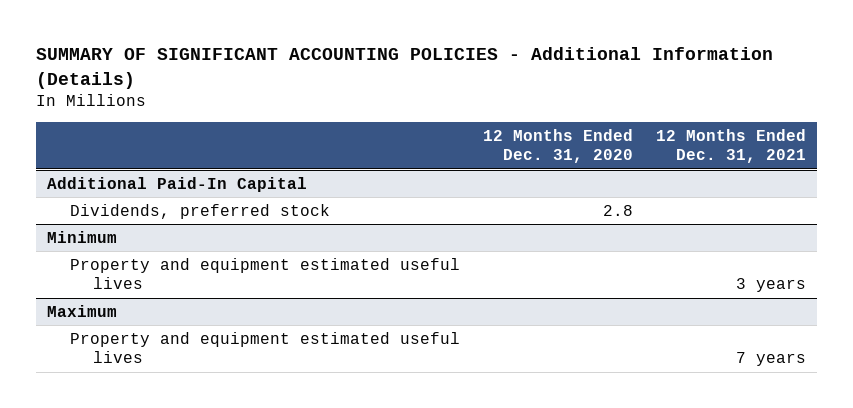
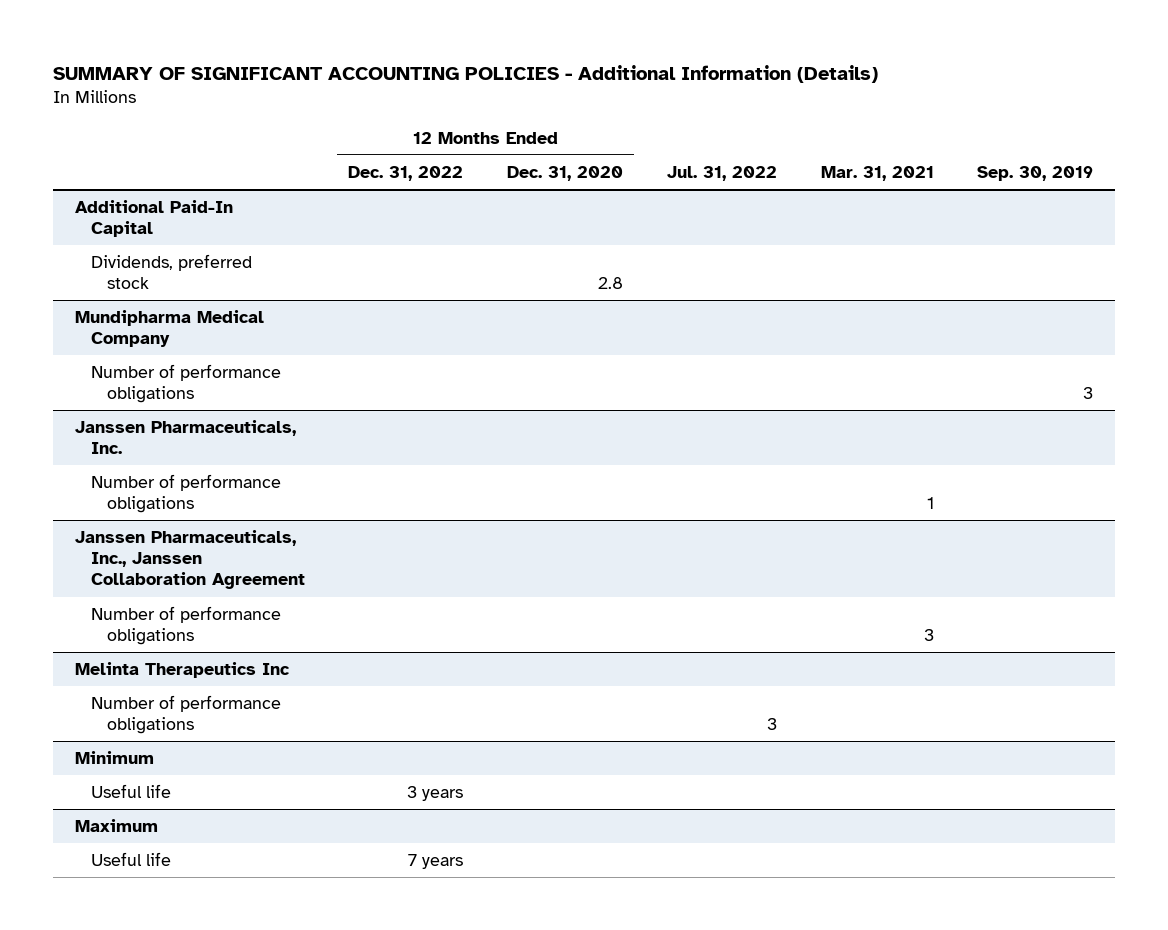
- | 12 Months Ended Dec. 31, 2020 | 12 Months Ended Dec. 31, 2021
+ | 12 Months Ended Dec. 31, 2022 | 12 Months Ended Dec. 31, 2020 | Jul. 31, 2022 | Mar. 31, 2021 | Sep. 30, 2019
+ Mundipharma Medical Company
+ Number of performance obligations | | | | | 3
+ Janssen Pharmaceuticals, Inc.
+ Number of performance obligations | | | | 1 |
+ Janssen Pharmaceuticals, Inc., Janssen Collaboration Agreement
+ Number of performance obligations | | | | 3 |
+ Melinta Therapeutics Inc
+ Number of performance obligations | | | 3 | |
@ Minimum
- Property and equipment estimated useful lives | | 3 years
+ Useful life | 3 years | | | |
@ Maximum
- Property and equipment estimated useful lives | | 7 years
+ Useful life | 7 years | | | |

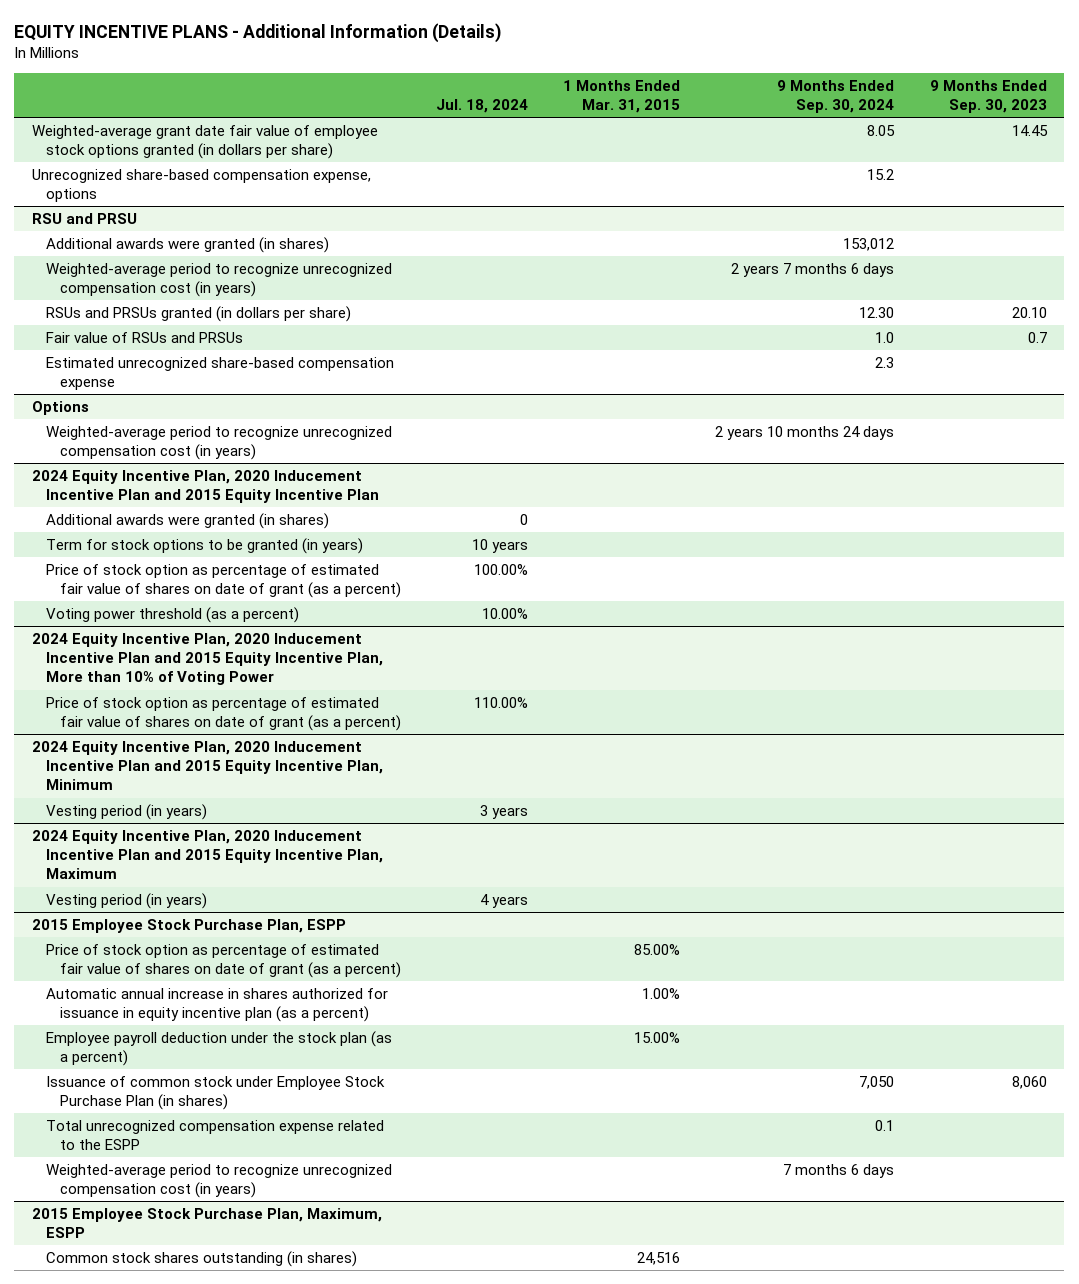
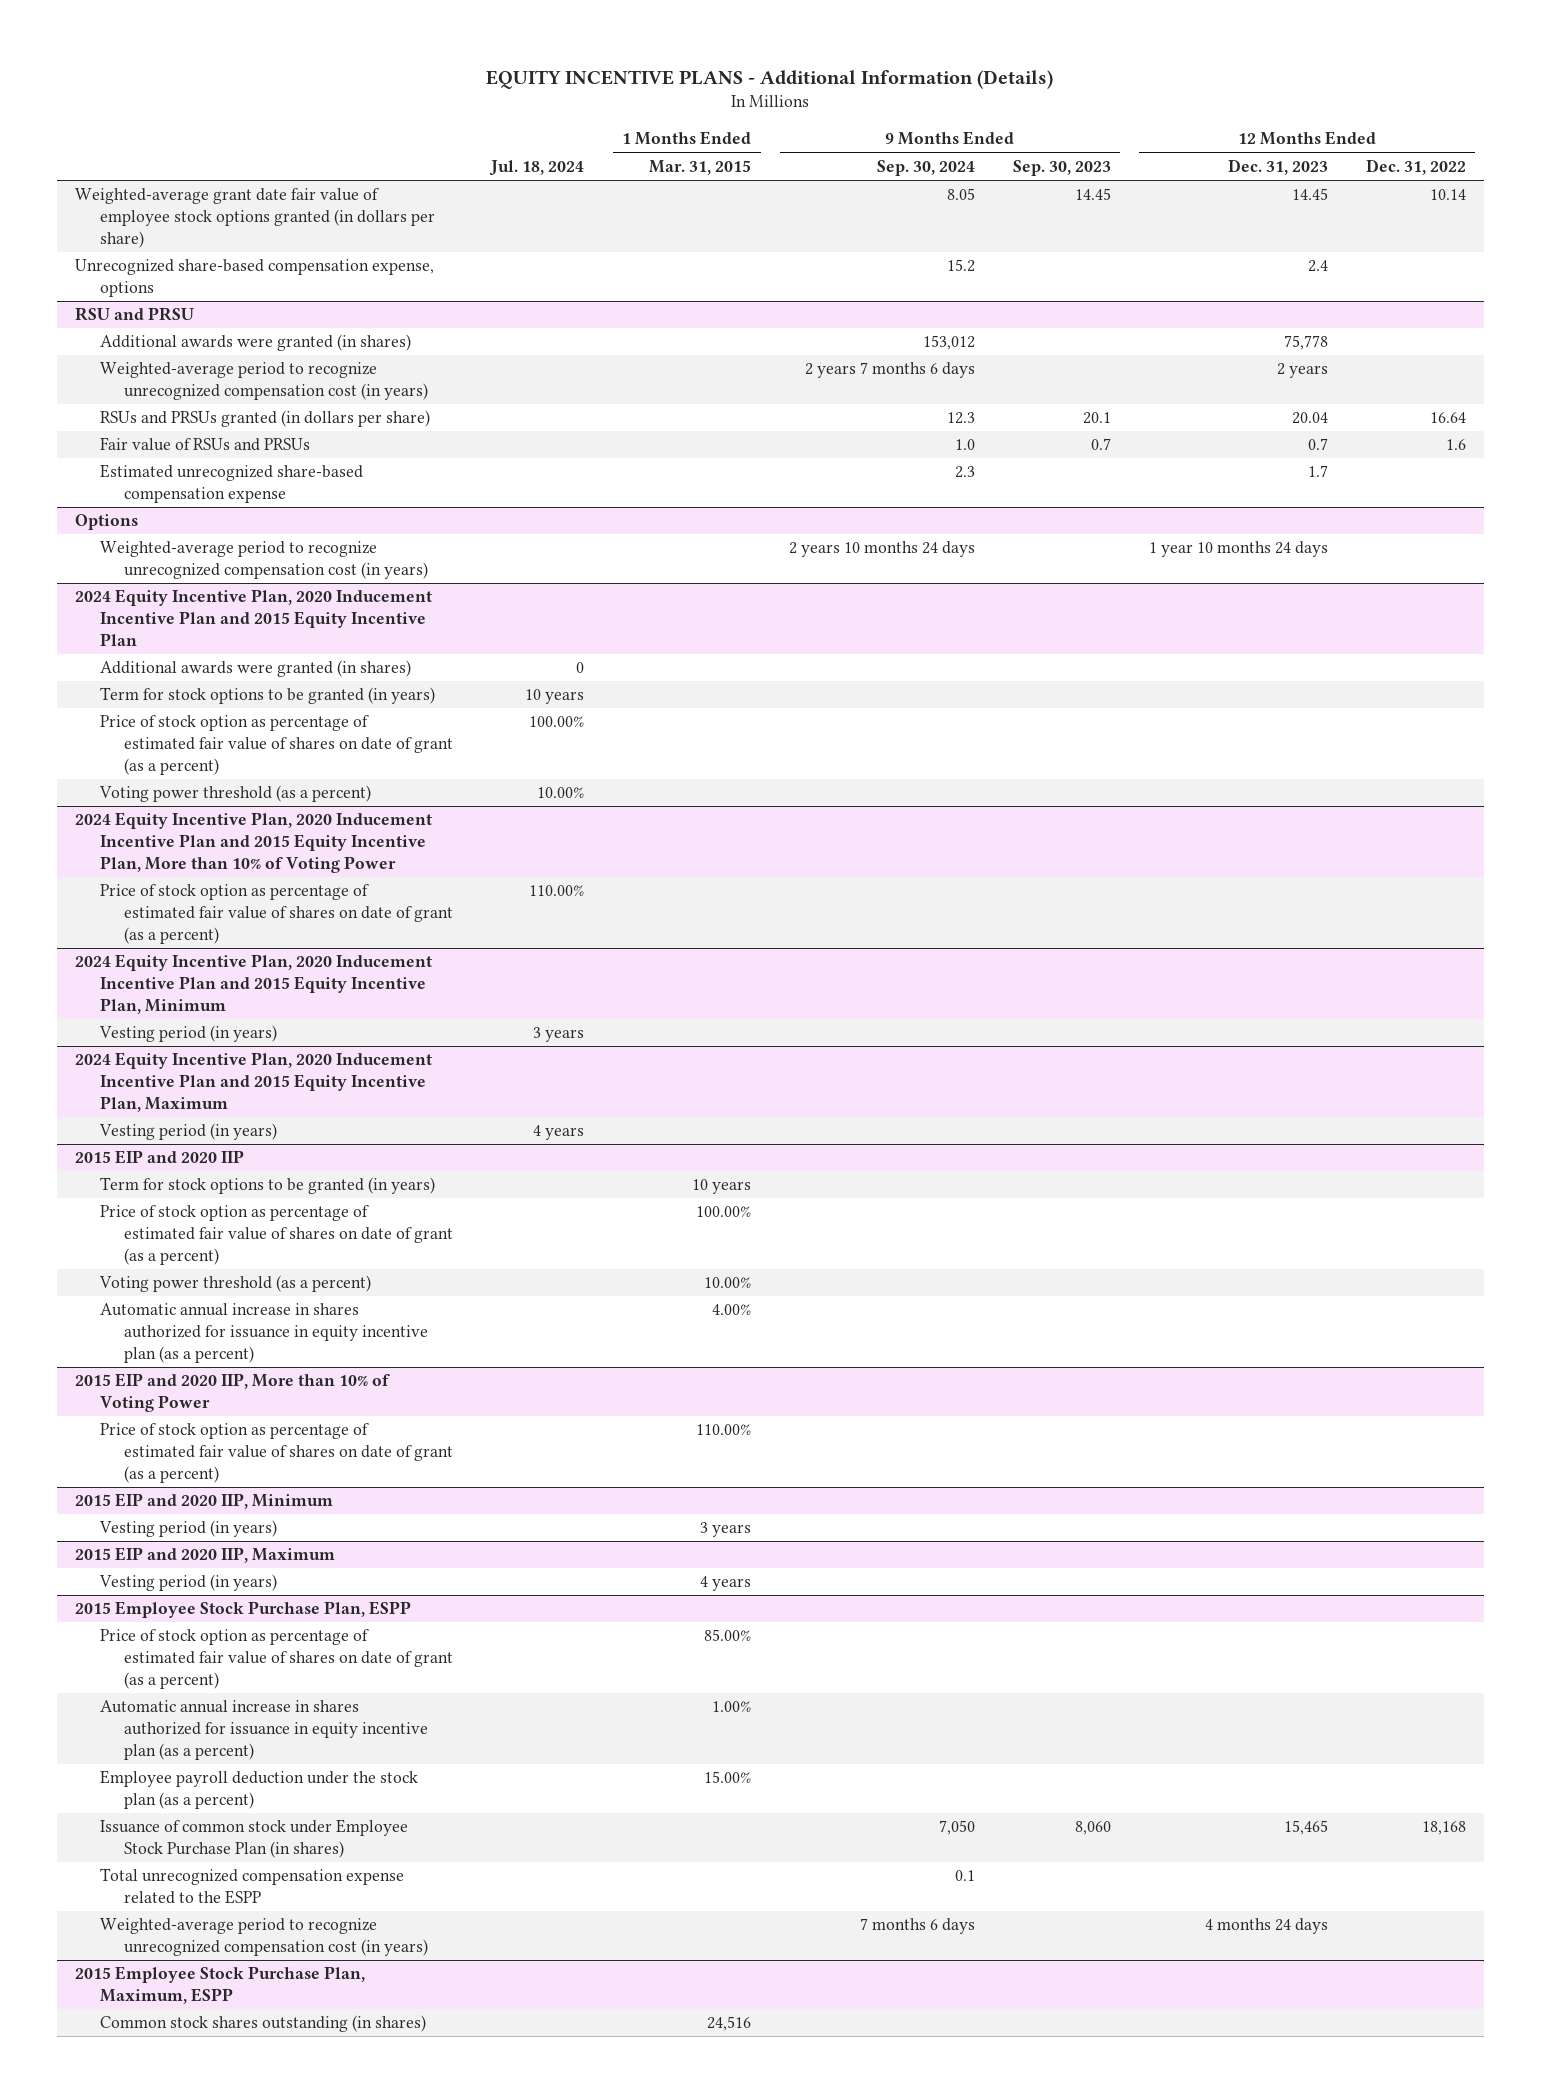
- | Jul. 18, 2024 | 1 Months Ended Mar. 31, 2015 | 9 Months Ended Sep. 30, 2024 | 9 Months Ended Sep. 30, 2023
+ | Jul. 18, 2024 | 1 Months Ended Mar. 31, 2015 | 9 Months Ended Sep. 30, 2024 | 9 Months Ended Sep. 30, 2023 | 12 Months Ended Dec. 31, 2023 | 12 Months Ended Dec. 31, 2022
@ RSU and PRSU
- RSUs and PRSUs granted (in dollars per share) | | | 12.30 | 20.10
+ RSUs and PRSUs granted (in dollars per share) | | | 12.3 | 20.1 | 20.04 | 16.64
+ 2015 EIP and 2020 IIP
+ Term for stock options to be granted (in years) | | 10 years | | | |
+ Price of stock option as percentage of estimated fair value of shares on date of grant (as a percent) | | 100.00% | | | |
+ Voting power threshold (as a percent) | | 10.00% | | | |
+ Automatic annual increase in shares authorized for issuance in equity incentive plan (as a percent) | | 4.00% | | | |
+ 2015 EIP and 2020 IIP, More than 10% of Voting Power
+ Price of stock option as percentage of estimated fair value of shares on date of grant (as a percent) | | 110.00% | | | |
+ 2015 EIP and 2020 IIP, Minimum
+ Vesting period (in years) | | 3 years | | | |
+ 2015 EIP and 2020 IIP, Maximum
+ Vesting period (in years) | | 4 years | | | |

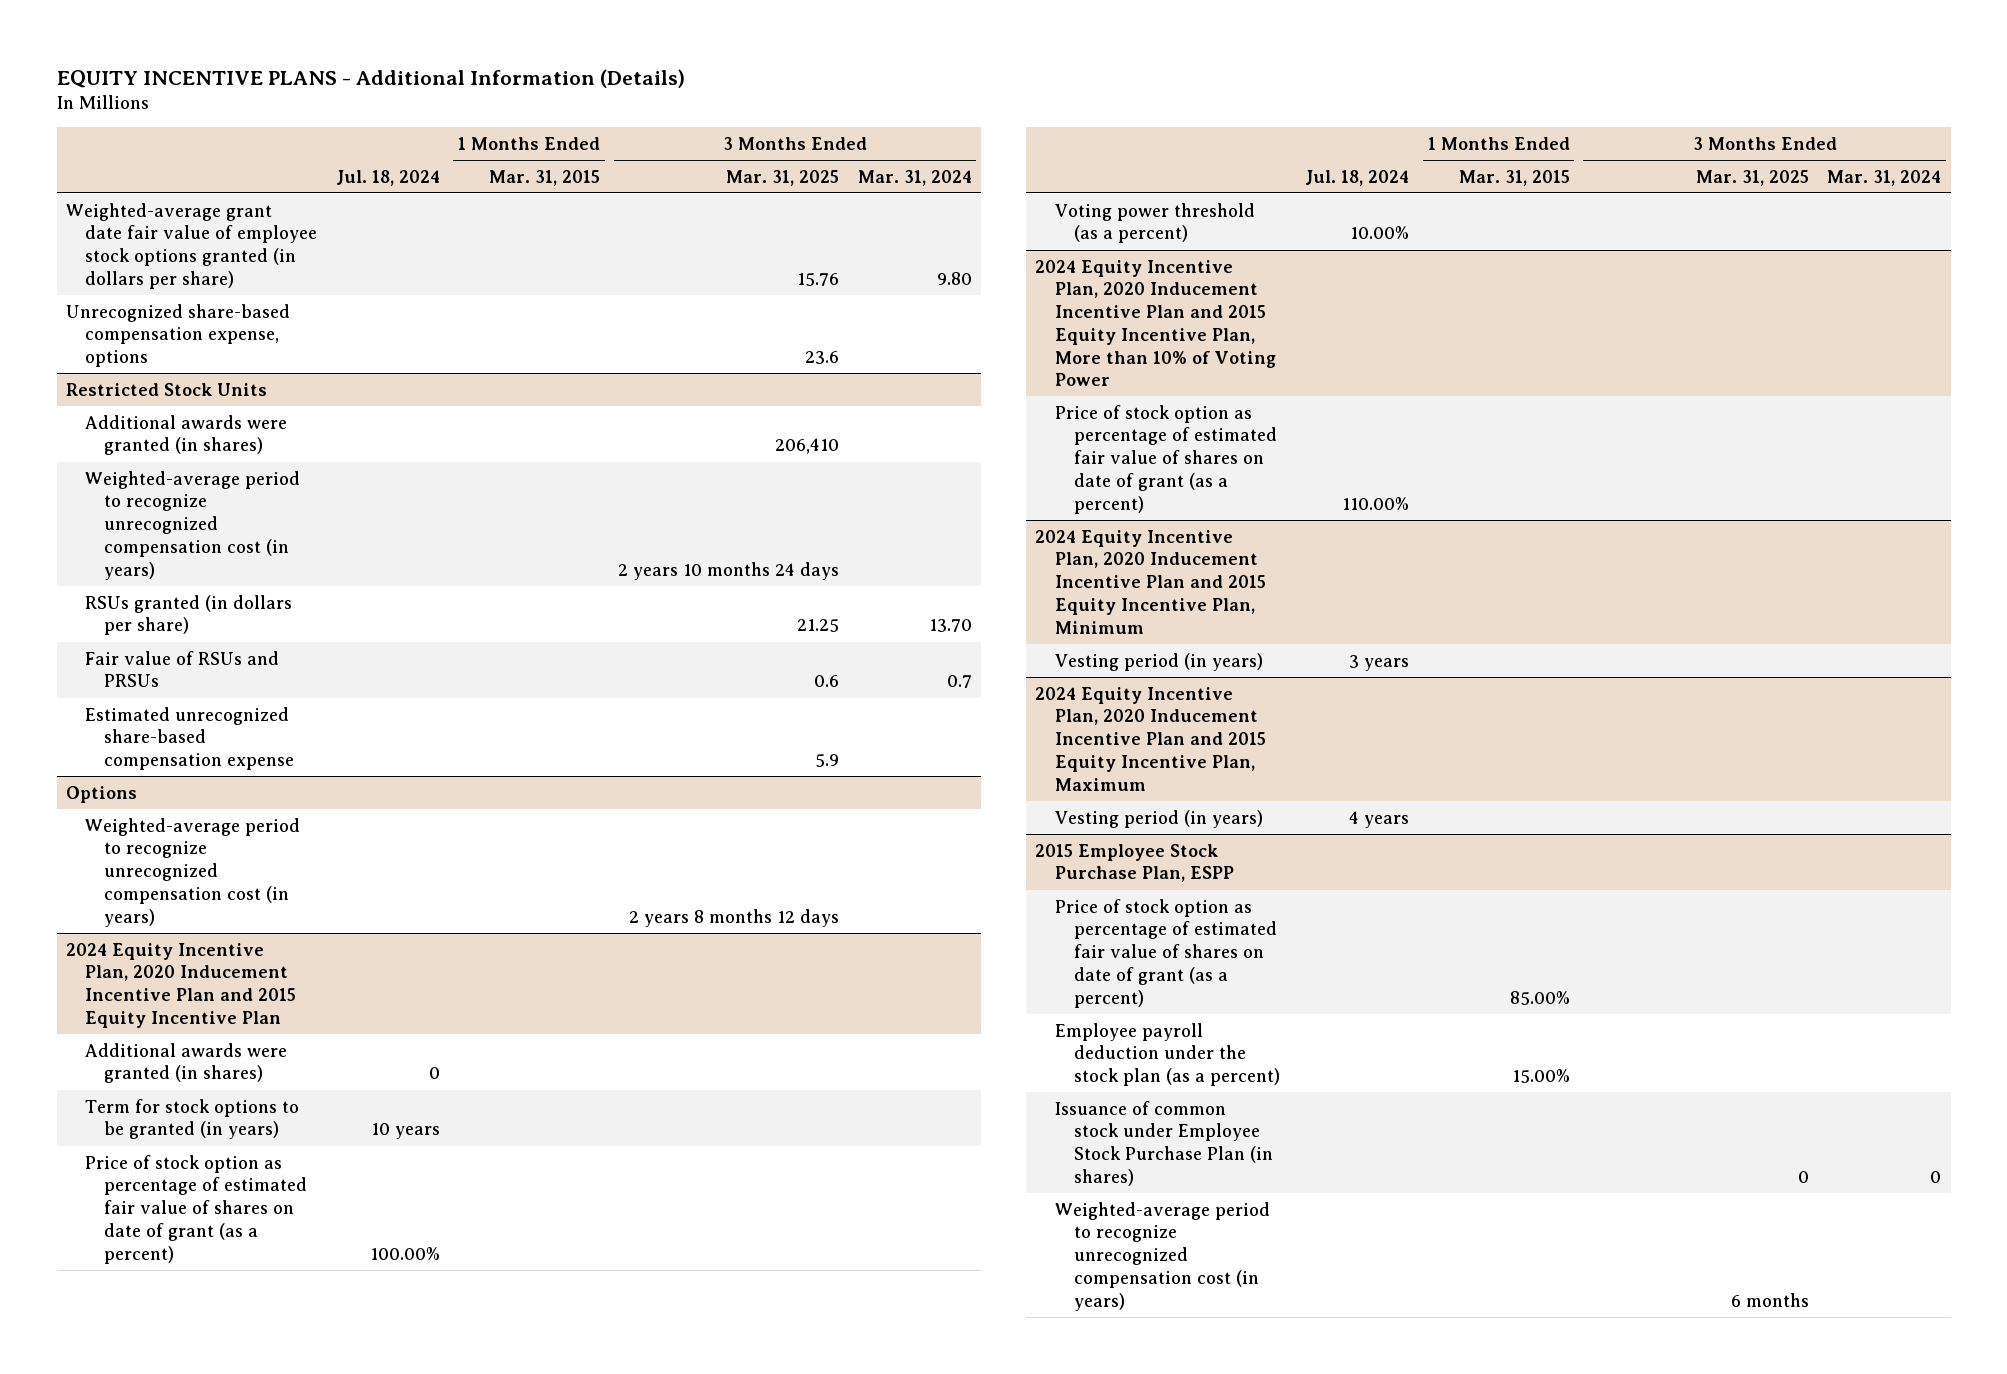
- | Jul. 18, 2024 | 1 Months Ended Mar. 31, 2015 | 9 Months Ended Sep. 30, 2024 | 9 Months Ended Sep. 30, 2023 | 12 Months Ended Dec. 31, 2023 | 12 Months Ended Dec. 31, 2022
+ | Jul. 18, 2024 | 1 Months Ended Mar. 31, 2015 | 3 Months Ended Mar. 31, 2025 | 3 Months Ended Mar. 31, 2024
- RSU and PRSU
- Additional awards were granted (in shares) | | | 153,012 | | 75,778 |
- Weighted-average period to recognize unrecognized compensation cost (in years) | | | 2 years 7 months 6 days | | 2 years |
- RSUs and PRSUs granted (in dollars per share) | | | 12.3 | 20.1 | 20.04 | 16.64
- Fair value of RSUs and PRSUs | | | 1.0 | 0.7 | 0.7 | 1.6
- Estimated unrecognized share-based compensation expense | | | 2.3 | | 1.7 |
+ Restricted Stock Units
+ Additional awards were granted (in shares) | | | 206,410 |
+ Weighted-average period to recognize unrecognized compensation cost (in years) | | | 2 years 10 months 24 days |
+ RSUs granted (in dollars per share) | | | 21.25 | 13.70
+ Fair value of RSUs and PRSUs | | | 0.6 | 0.7
+ Estimated unrecognized share-based compensation expense | | | 5.9 |
- 2015 EIP and 2020 IIP
- Term for stock options to be granted (in years) | | 10 years | | | |
- Price of stock option as percentage of estimated fair value of shares on date of grant (as a percent) | | 100.00% | | | |
- Voting power threshold (as a percent) | | 10.00% | | | |
- Automatic annual increase in shares authorized for issuance in equity incentive plan (as a percent) | | 4.00% | | | |
- 2015 EIP and 2020 IIP, More than 10% of Voting Power
- Price of stock option as percentage of estimated fair value of shares on date of grant (as a percent) | | 110.00% | | | |
- 2015 EIP and 2020 IIP, Minimum
- Vesting period (in years) | | 3 years | | | |
- 2015 EIP and 2020 IIP, Maximum
- Vesting period (in years) | | 4 years | | | |
@ 2015 Employee Stock Purchase Plan, ESPP
- Automatic annual increase in shares authorized for issuance in equity incentive plan (as a percent) | | 1.00% | | | |
- Total unrecognized compensation expense related to the ESPP | | | 0.1 | | |
- 2015 Employee Stock Purchase Plan, Maximum, ESPP
- Common stock shares outstanding (in shares) | | 24,516 | | | |

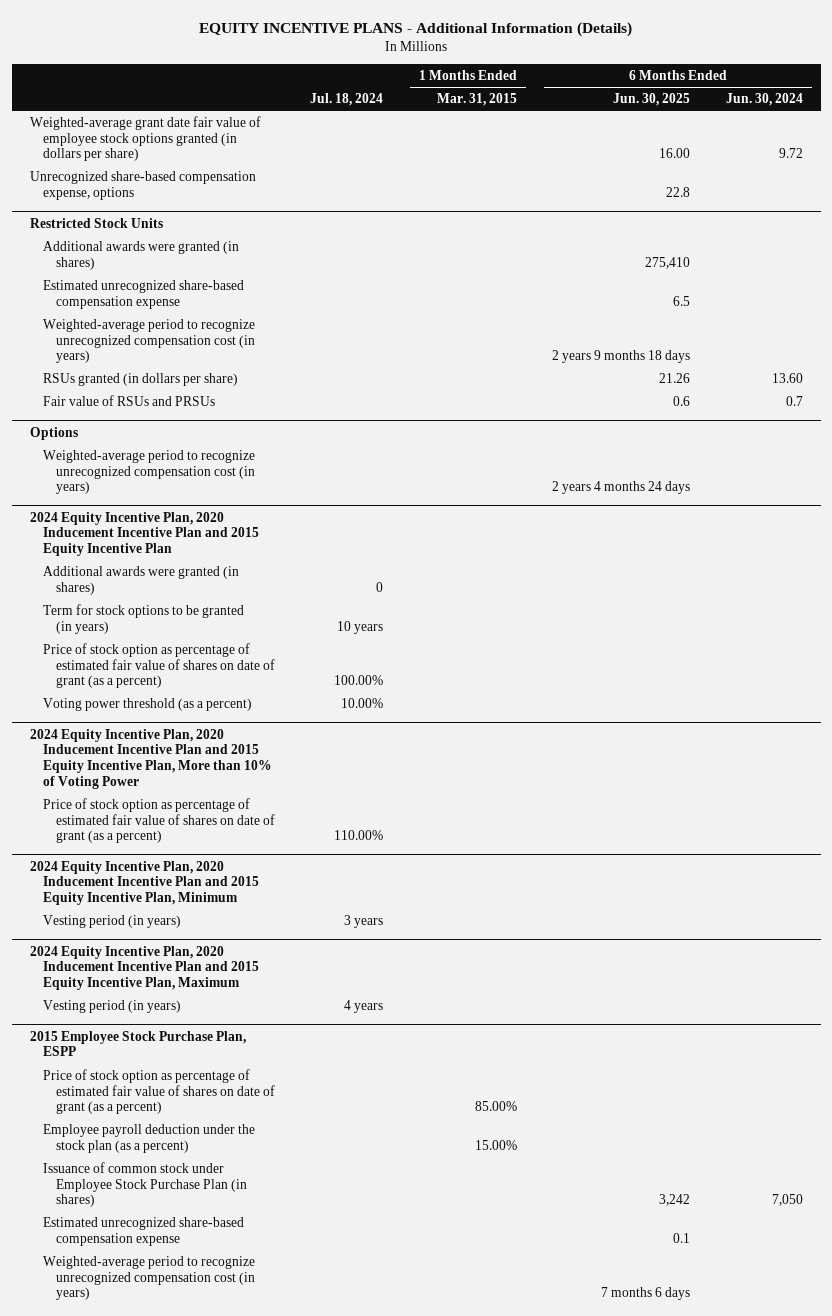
- | Jul. 18, 2024 | 1 Months Ended Mar. 31, 2015 | 3 Months Ended Mar. 31, 2025 | 3 Months Ended Mar. 31, 2024
+ | Jul. 18, 2024 | 1 Months Ended Mar. 31, 2015 | 6 Months Ended Jun. 30, 2025 | 6 Months Ended Jun. 30, 2024
@ Restricted Stock Units
moved up: Estimated unrecognized share-based compensation expense | | | 6.5 |
@ 2015 Employee Stock Purchase Plan, ESPP
+ Estimated unrecognized share-based compensation expense | | | 0.1 |

